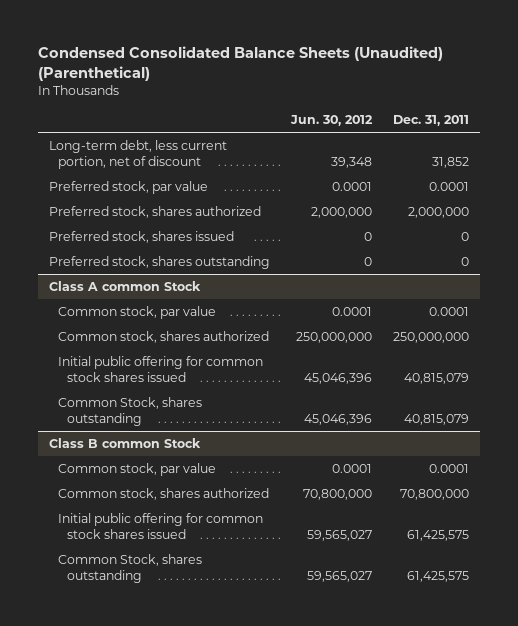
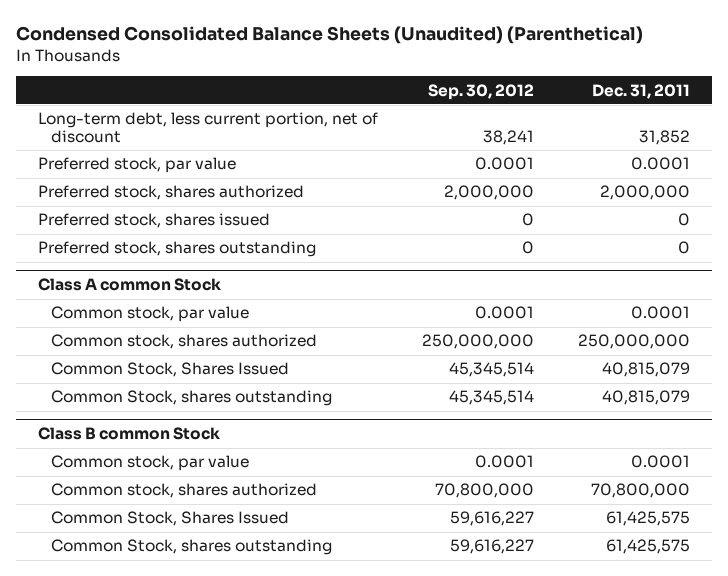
- | Jun. 30, 2012 | Dec. 31, 2011
+ | Sep. 30, 2012 | Dec. 31, 2011
@ Class A common Stock
- Initial public offering for common stock shares issued | 45,046,396 | 40,815,079
+ Common Stock, Shares Issued | 45,345,514 | 40,815,079
@ Class B common Stock
- Initial public offering for common stock shares issued | 59,565,027 | 61,425,575
+ Common Stock, Shares Issued | 59,616,227 | 61,425,575

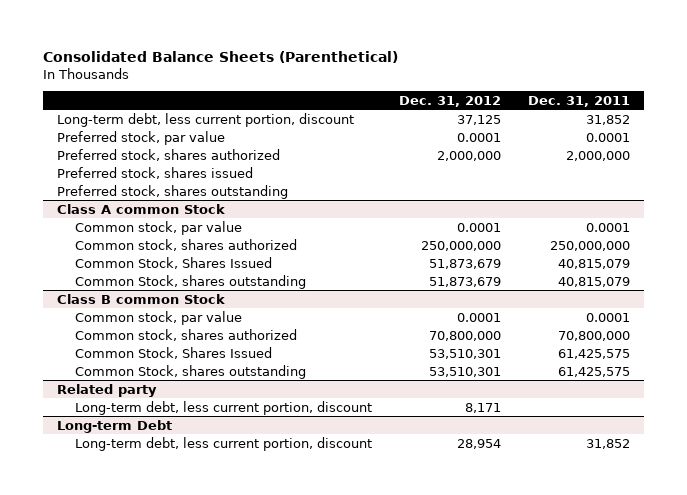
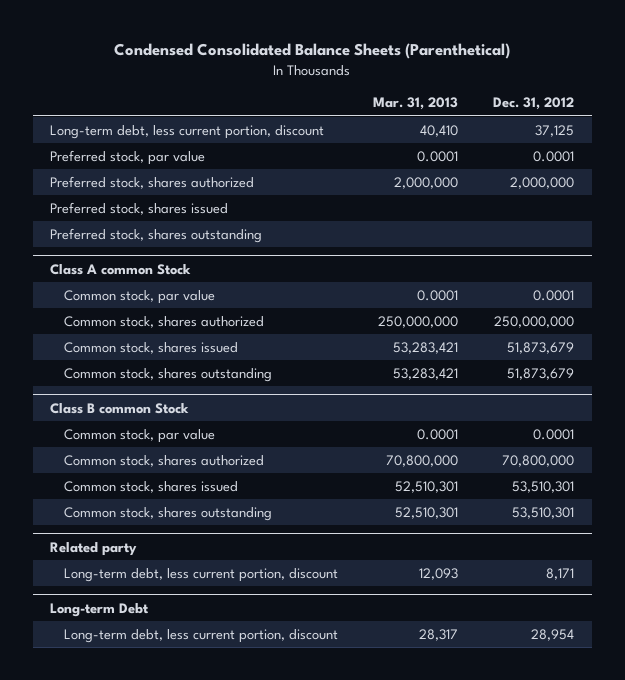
- Consolidated Balance Sheets (Parenthetical)
+ Condensed Consolidated Balance Sheets (Parenthetical)
- | Dec. 31, 2012 | Dec. 31, 2011
+ | Mar. 31, 2013 | Dec. 31, 2012
@ Class A common Stock
- Common Stock, Shares Issued | 51,873,679 | 40,815,079
- Common Stock, shares outstanding | 51,873,679 | 40,815,079
+ Common stock, shares issued | 53,283,421 | 51,873,679
+ Common stock, shares outstanding | 53,283,421 | 51,873,679
@ Class B common Stock
- Common Stock, Shares Issued | 53,510,301 | 61,425,575
- Common Stock, shares outstanding | 53,510,301 | 61,425,575
+ Common stock, shares issued | 52,510,301 | 53,510,301
+ Common stock, shares outstanding | 52,510,301 | 53,510,301

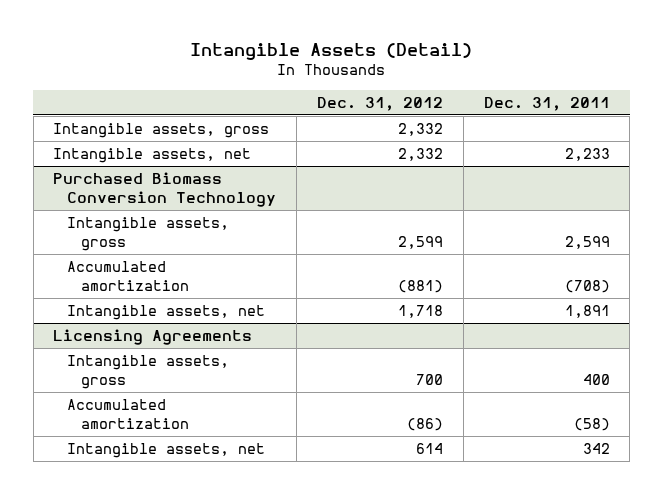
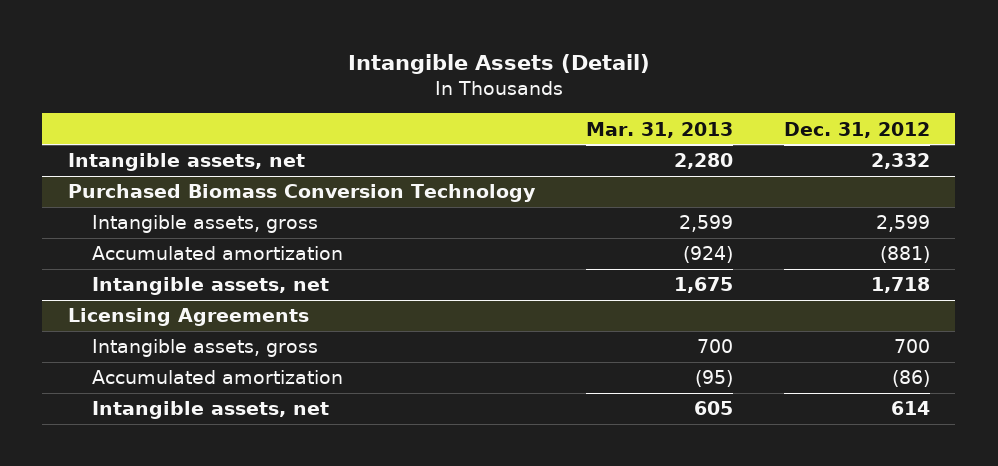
- | Dec. 31, 2012 | Dec. 31, 2011
+ | Mar. 31, 2013 | Dec. 31, 2012
- Intangible assets, gross | 2,332 |

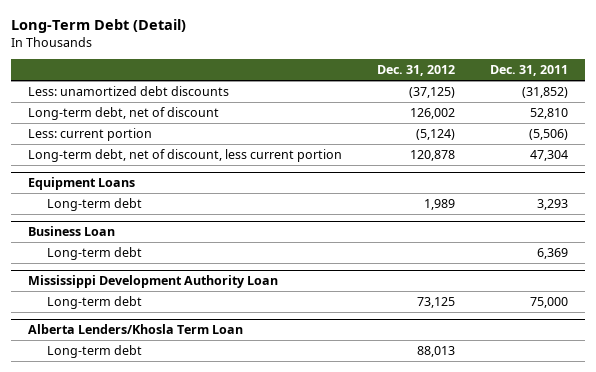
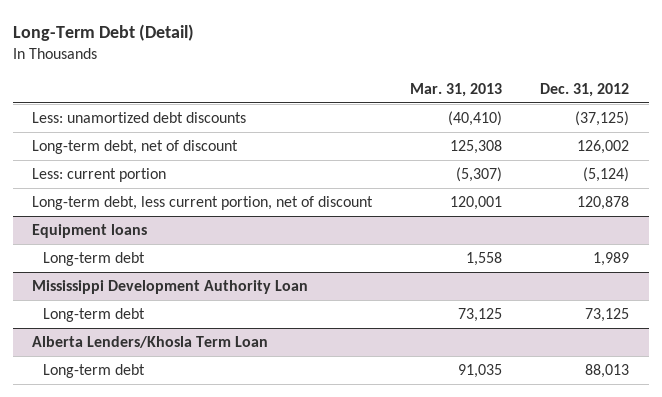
- | Dec. 31, 2012 | Dec. 31, 2011
+ | Mar. 31, 2013 | Dec. 31, 2012
- Long-term debt, net of discount, less current portion | 120,878 | 47,304
- Equipment Loans
+ Long-term debt, less current portion, net of discount | 120,001 | 120,878
+ Equipment loans
- Business Loan
- Long-term debt | | 6,369

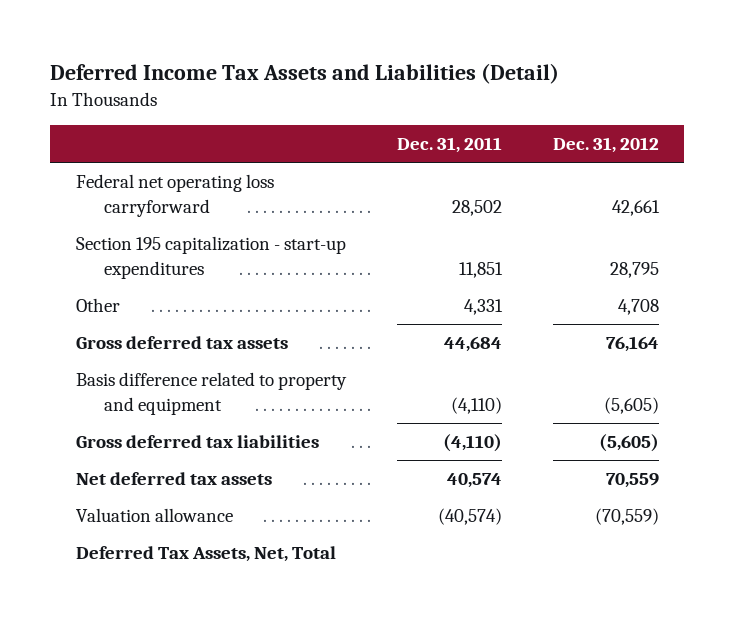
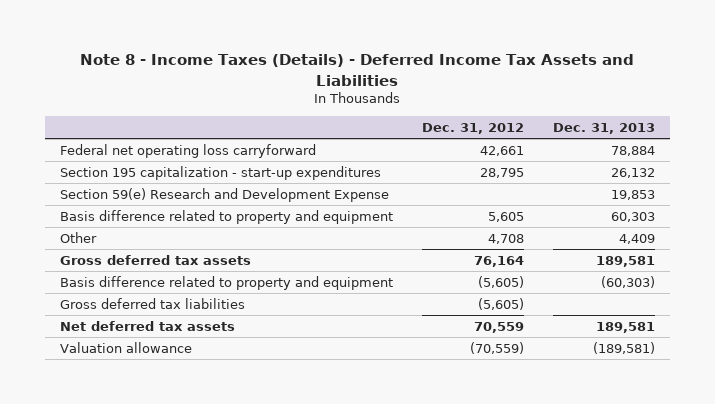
- Deferred Income Tax Assets and Liabilities (Detail)
+ Note 8 - Income Taxes (Details) - Deferred Income Tax Assets and Liabilities
- | Dec. 31, 2011 | Dec. 31, 2012
+ | Dec. 31, 2012 | Dec. 31, 2013
+ Section 59(e) Research and Development Expense | | 19,853
+ Basis difference related to property and equipment | 5,605 | 60,303
- Deferred Tax Assets, Net, Total

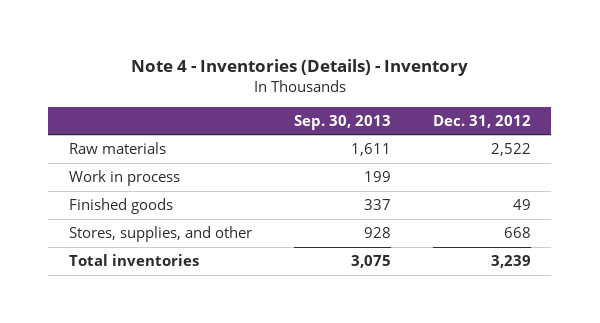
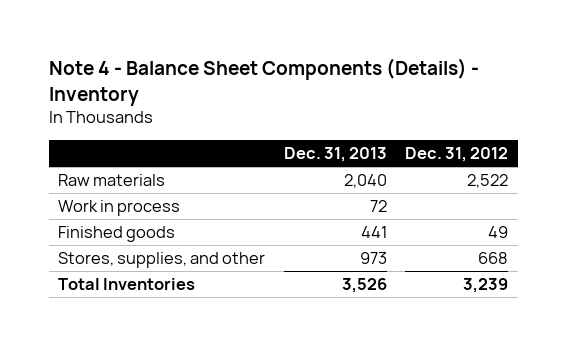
- Note 4 - Inventories (Details) - Inventory
+ Note 4 - Balance Sheet Components (Details) - Inventory
- | Sep. 30, 2013 | Dec. 31, 2012
+ | Dec. 31, 2013 | Dec. 31, 2012
- Total inventories | 3,075 | 3,239
+ Total Inventories | 3,526 | 3,239

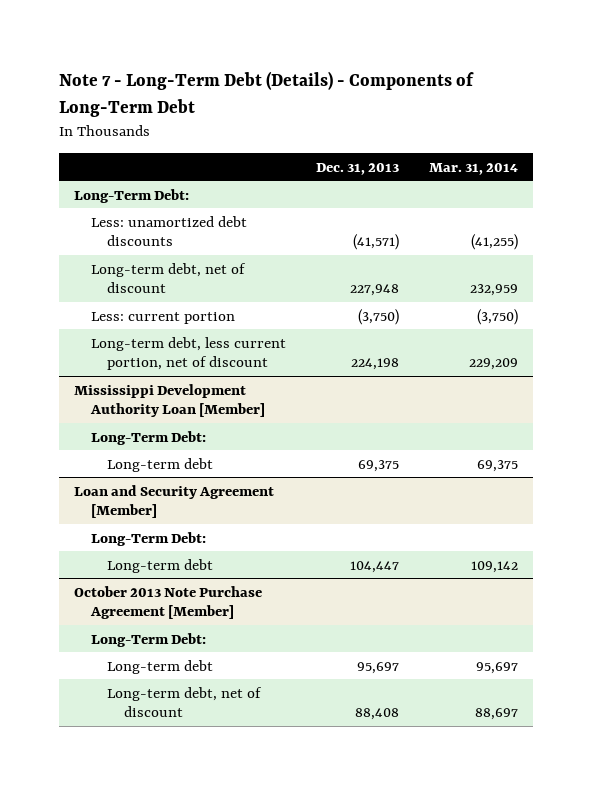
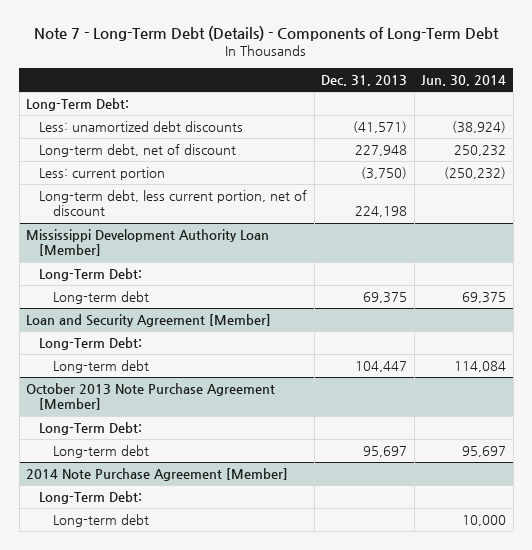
- | Dec. 31, 2013 | Mar. 31, 2014
+ | Dec. 31, 2013 | Jun. 30, 2014
@ October 2013 Note Purchase Agreement [Member]
- Long-term debt, net of discount | 88,408 | 88,697
+ 2014 Note Purchase Agreement [Member]
+ Long-Term Debt:
+ Long-term debt | | 10,000

